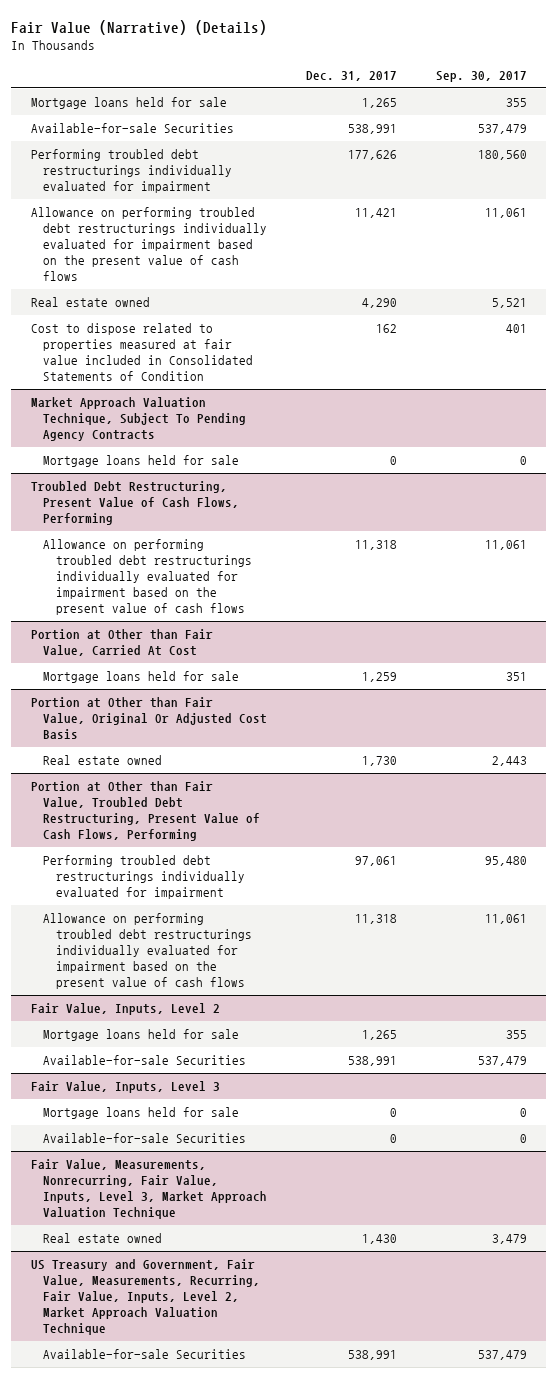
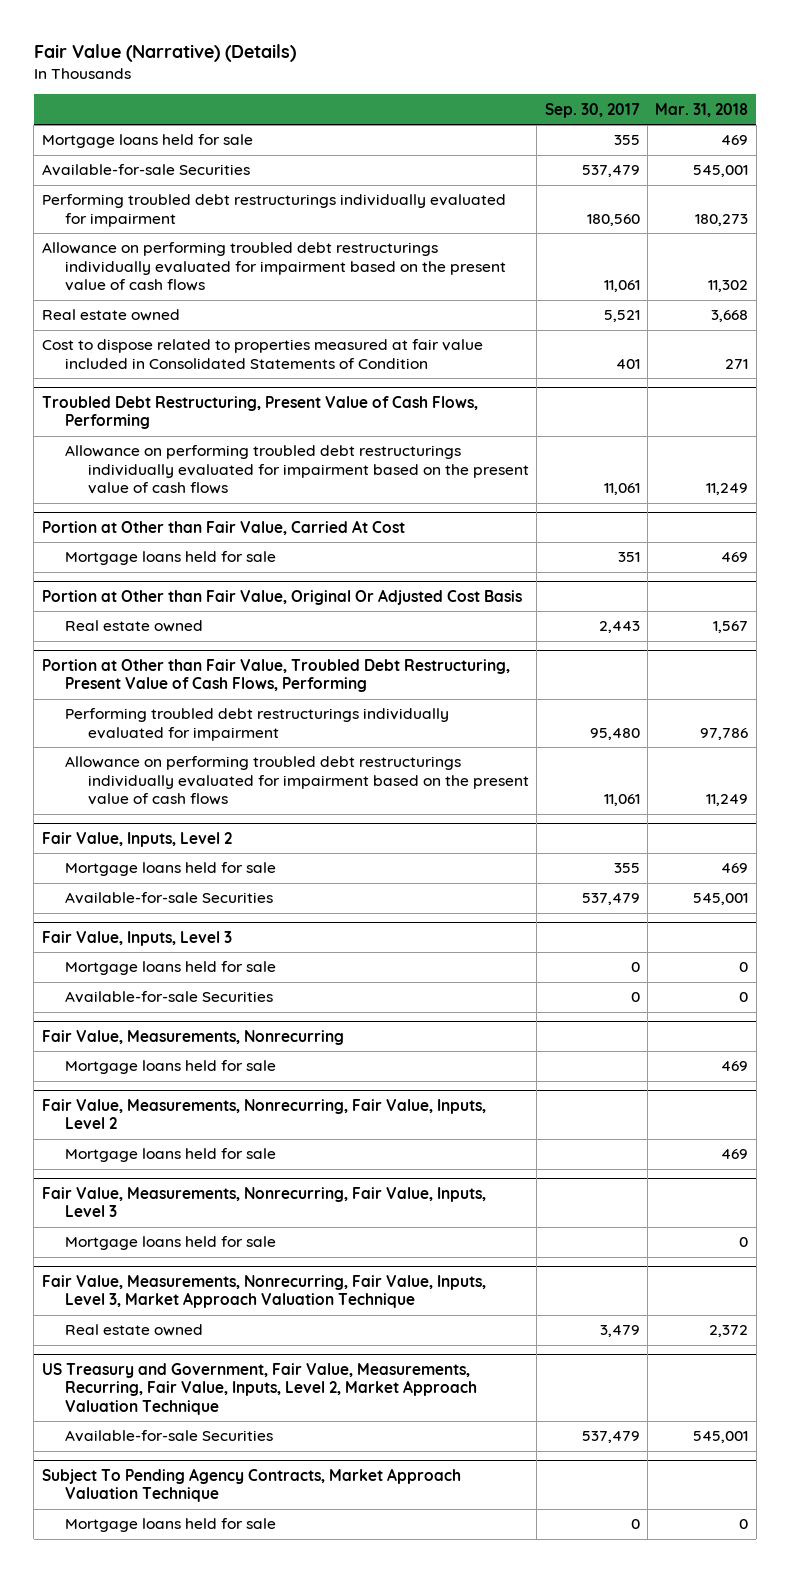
- | Dec. 31, 2017 | Sep. 30, 2017
+ | Sep. 30, 2017 | Mar. 31, 2018
- Market Approach Valuation Technique, Subject To Pending Agency Contracts
- Mortgage loans held for sale | 0 | 0
+ Fair Value, Measurements, Nonrecurring
+ Mortgage loans held for sale | | 469
+ Fair Value, Measurements, Nonrecurring, Fair Value, Inputs, Level 2
+ Mortgage loans held for sale | | 469
+ Fair Value, Measurements, Nonrecurring, Fair Value, Inputs, Level 3
+ Mortgage loans held for sale | | 0
+ Subject To Pending Agency Contracts, Market Approach Valuation Technique
+ Mortgage loans held for sale | 0 | 0

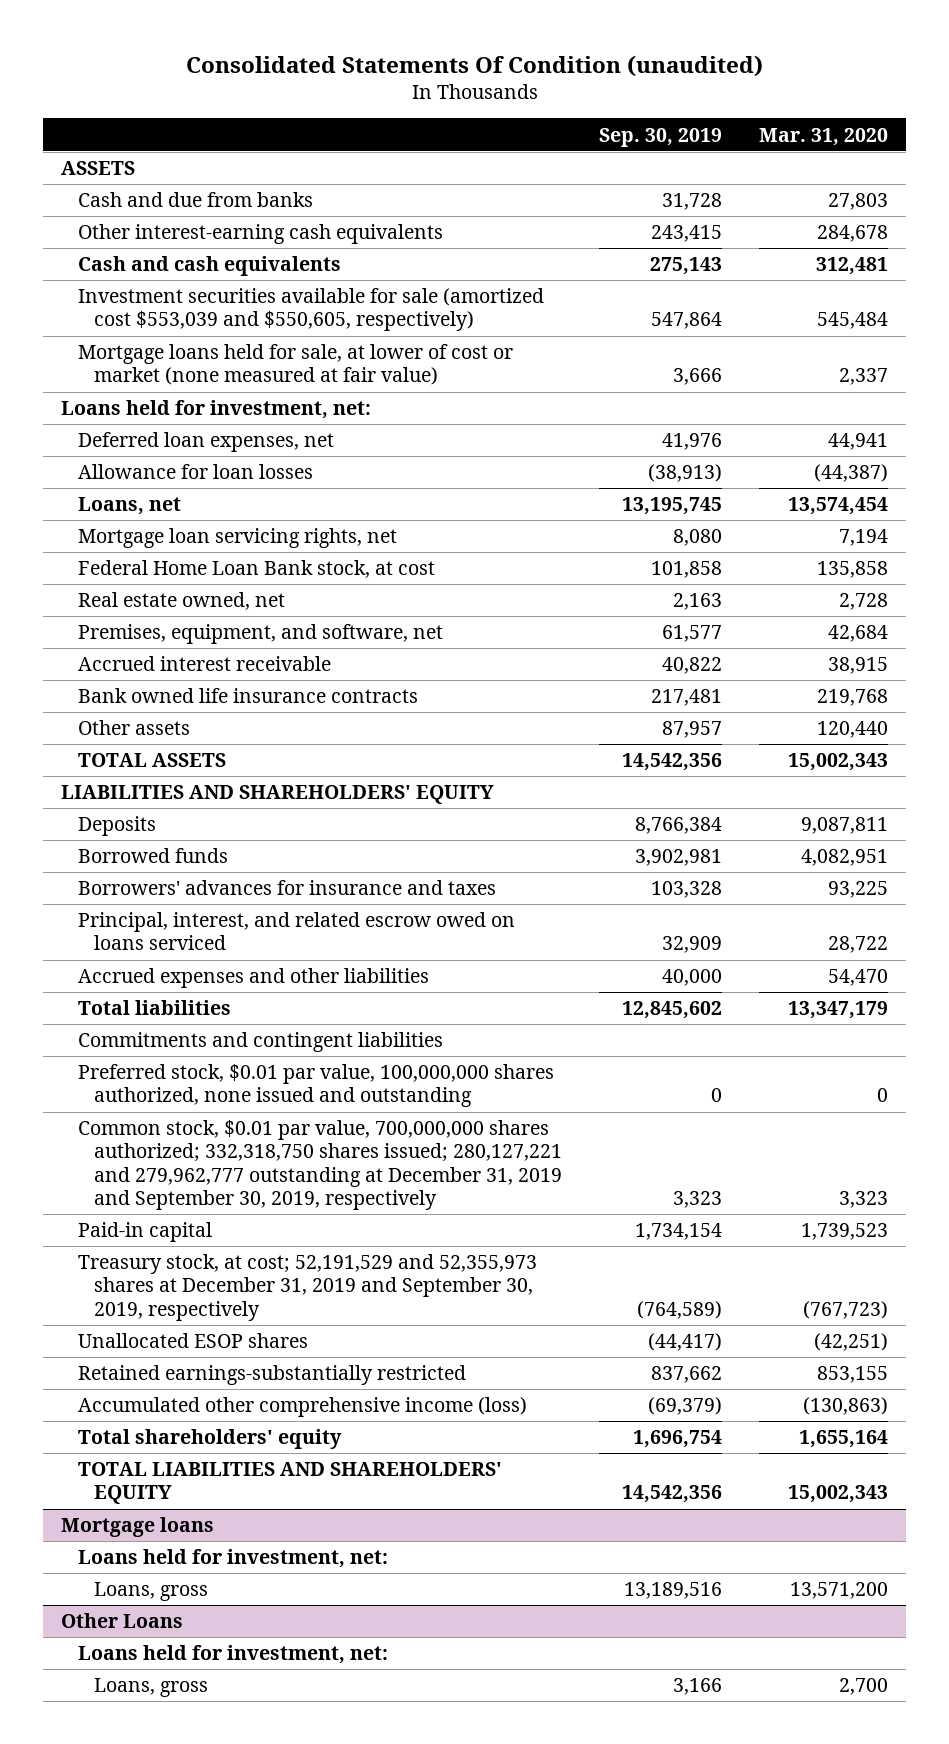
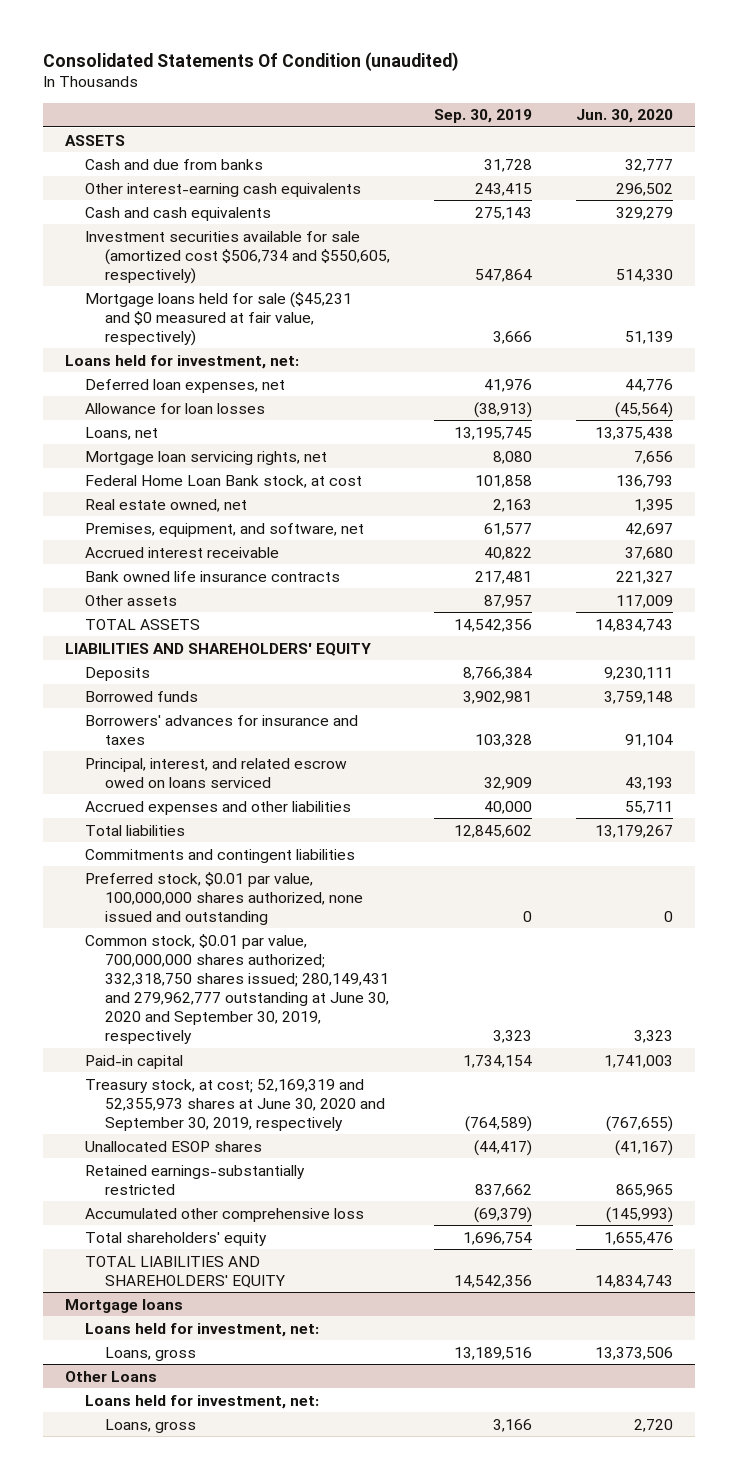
- | Sep. 30, 2019 | Mar. 31, 2020
+ | Sep. 30, 2019 | Jun. 30, 2020
- Investment securities available for sale (amortized cost $553,039 and $550,605, respectively) | 547,864 | 545,484
- Mortgage loans held for sale, at lower of cost or market (none measured at fair value) | 3,666 | 2,337
+ Investment securities available for sale (amortized cost $506,734 and $550,605, respectively) | 547,864 | 514,330
+ Mortgage loans held for sale ($45,231 and $0 measured at fair value, respectively) | 3,666 | 51,139
- Common stock, $0.01 par value, 700,000,000 shares authorized; 332,318,750 shares issued; 280,127,221 and 279,962,777 outstanding at December 31, 2019 and September 30, 2019, respectively | 3,323 | 3,323
+ Common stock, $0.01 par value, 700,000,000 shares authorized; 332,318,750 shares issued; 280,149,431 and 279,962,777 outstanding at June 30, 2020 and September 30, 2019, respectively | 3,323 | 3,323
- Treasury stock, at cost; 52,191,529 and 52,355,973 shares at December 31, 2019 and September 30, 2019, respectively | (764,589) | (767,723)
+ Treasury stock, at cost; 52,169,319 and 52,355,973 shares at June 30, 2020 and September 30, 2019, respectively | (764,589) | (767,655)
- Accumulated other comprehensive income (loss) | (69,379) | (130,863)
+ Accumulated other comprehensive loss | (69,379) | (145,993)

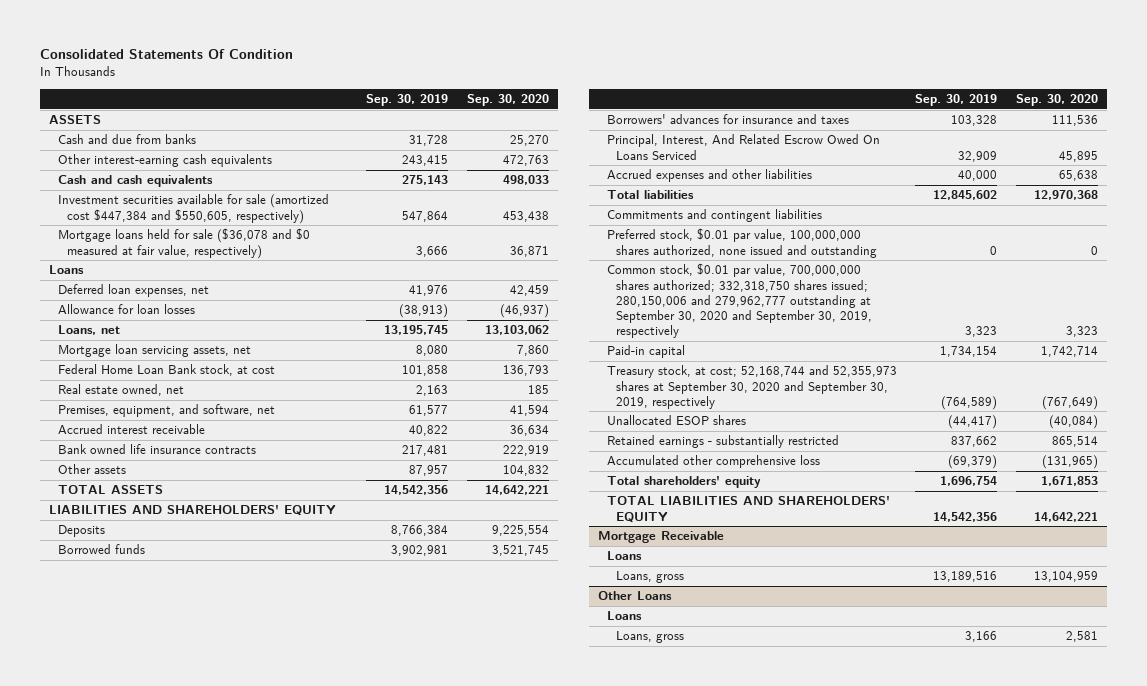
- Consolidated Statements Of Condition (unaudited)
+ Consolidated Statements Of Condition
- | Sep. 30, 2019 | Jun. 30, 2020
+ | Sep. 30, 2019 | Sep. 30, 2020
- Investment securities available for sale (amortized cost $506,734 and $550,605, respectively) | 547,864 | 514,330
- Mortgage loans held for sale ($45,231 and $0 measured at fair value, respectively) | 3,666 | 51,139
- Loans held for investment, net:
+ Investment securities available for sale (amortized cost $447,384 and $550,605, respectively) | 547,864 | 453,438
+ Mortgage loans held for sale ($36,078 and $0 measured at fair value, respectively) | 3,666 | 36,871
+ Loans
- Mortgage loan servicing rights, net | 8,080 | 7,656
+ Mortgage loan servicing assets, net | 8,080 | 7,860
- Principal, interest, and related escrow owed on loans serviced | 32,909 | 43,193
+ Principal, Interest, And Related Escrow Owed On Loans Serviced | 32,909 | 45,895
- Common stock, $0.01 par value, 700,000,000 shares authorized; 332,318,750 shares issued; 280,149,431 and 279,962,777 outstanding at June 30, 2020 and September 30, 2019, respectively | 3,323 | 3,323
+ Common stock, $0.01 par value, 700,000,000 shares authorized; 332,318,750 shares issued; 280,150,006 and 279,962,777 outstanding at September 30, 2020 and September 30, 2019, respectively | 3,323 | 3,323
- Treasury stock, at cost; 52,169,319 and 52,355,973 shares at June 30, 2020 and September 30, 2019, respectively | (764,589) | (767,655)
+ Treasury stock, at cost; 52,168,744 and 52,355,973 shares at September 30, 2020 and September 30, 2019, respectively | (764,589) | (767,649)
- Retained earnings-substantially restricted | 837,662 | 865,965
+ Retained earnings - substantially restricted | 837,662 | 865,514
- Mortgage loans
- Loans held for investment, net:
+ Mortgage Receivable
+ Loans
@ Other Loans
- Loans held for investment, net:
+ Loans

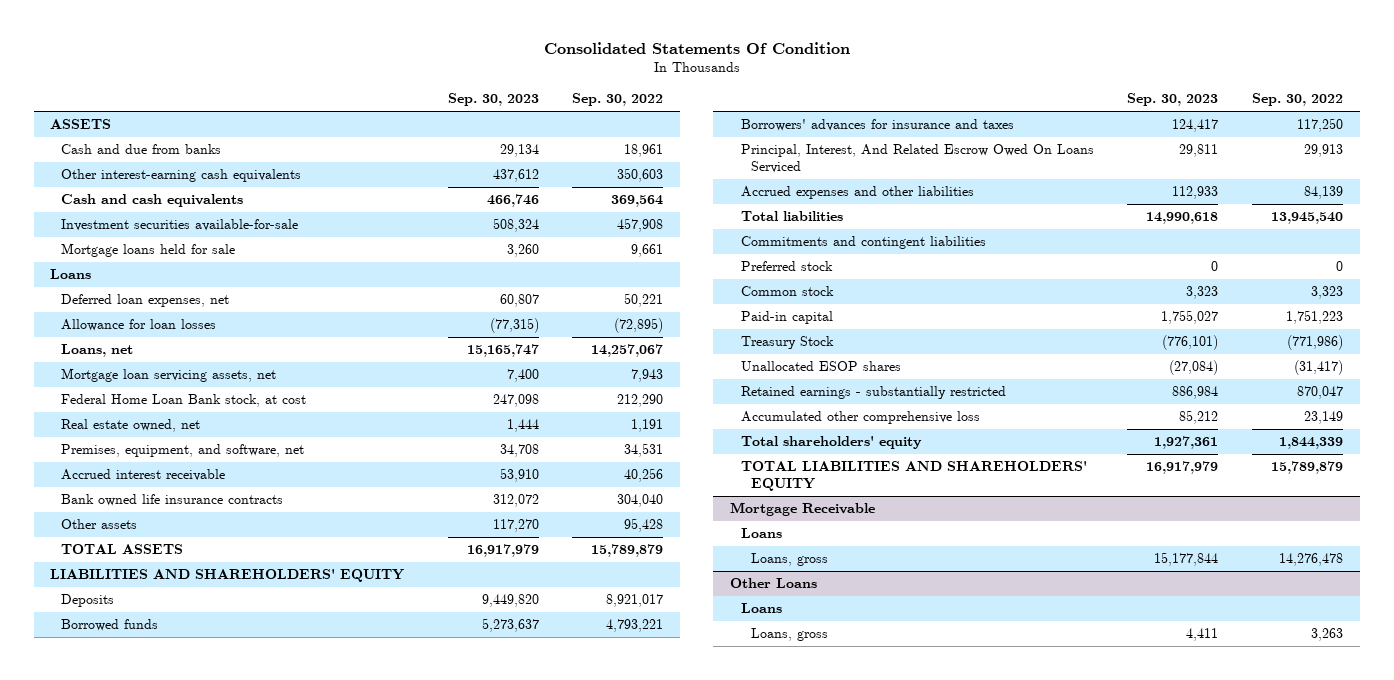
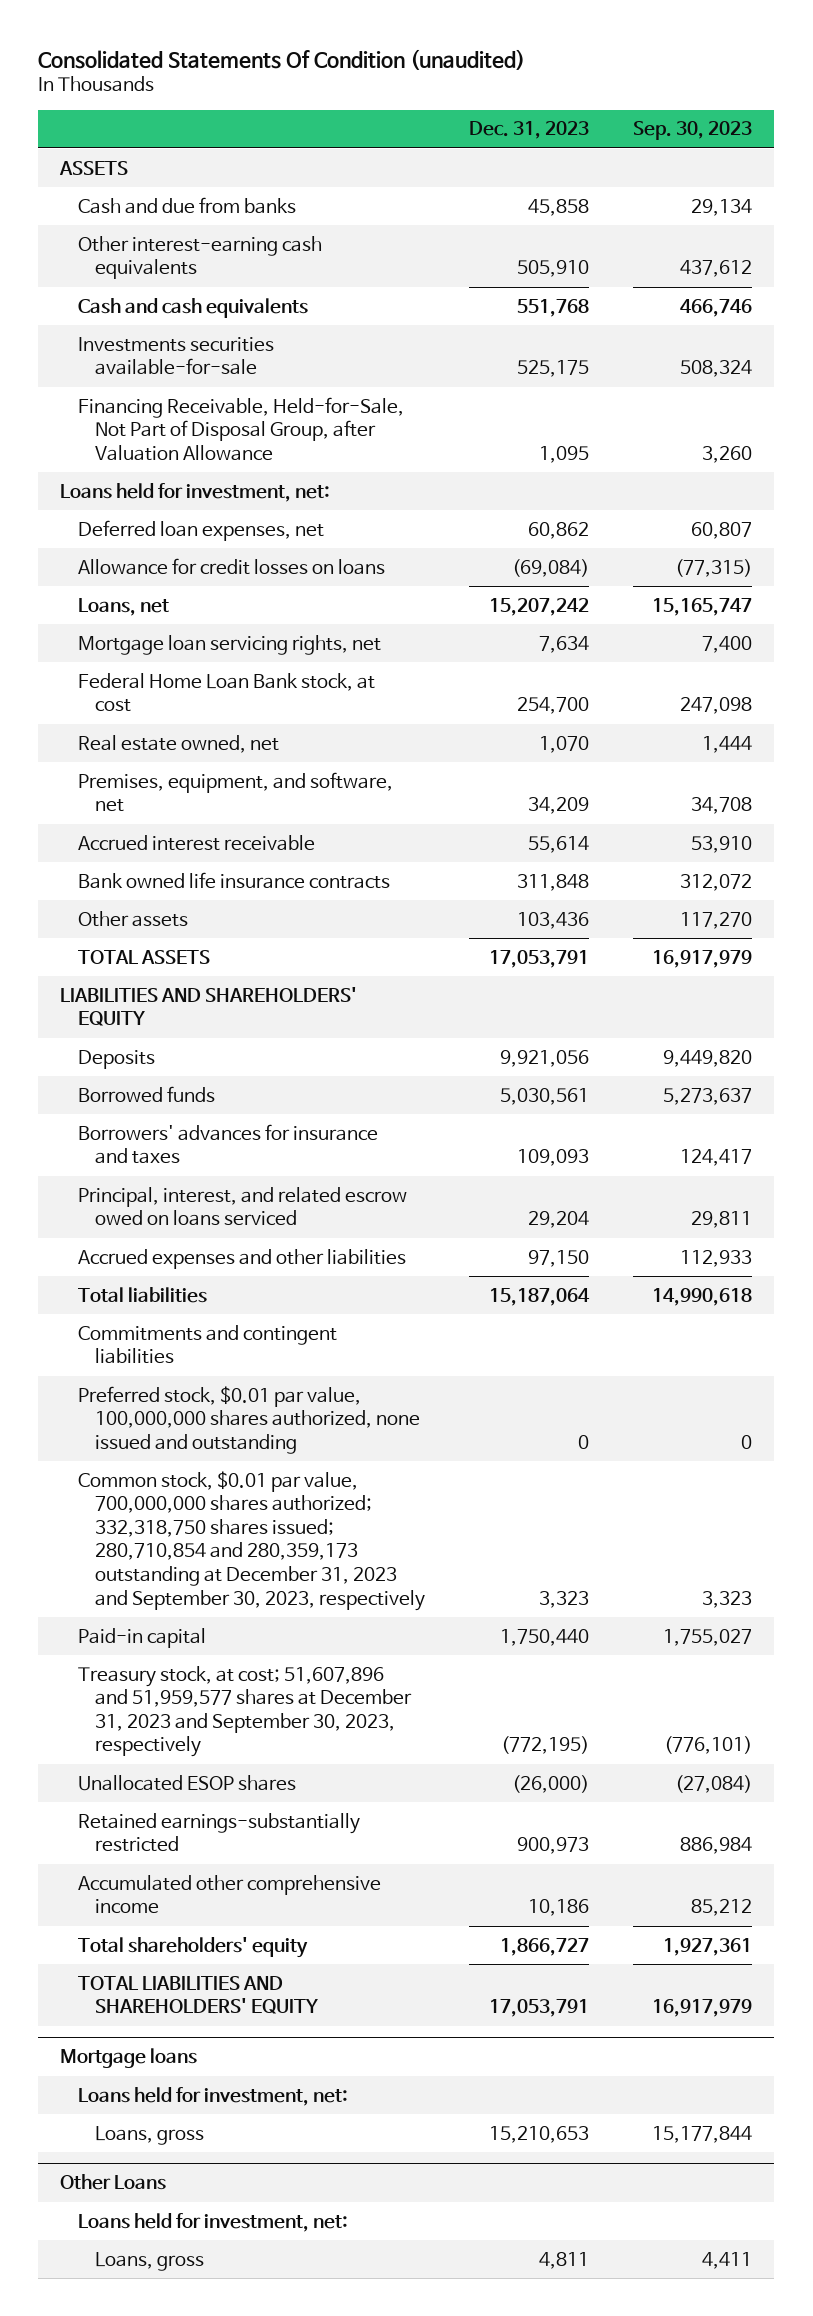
- Consolidated Statements Of Condition
+ Consolidated Statements Of Condition (unaudited)
- | Sep. 30, 2023 | Sep. 30, 2022
+ | Dec. 31, 2023 | Sep. 30, 2023
- Investment securities available-for-sale | 508,324 | 457,908
- Mortgage loans held for sale | 3,260 | 9,661
- Loans
+ Investments securities available-for-sale | 525,175 | 508,324
+ Financing Receivable, Held-for-Sale, Not Part of Disposal Group, after Valuation Allowance | 1,095 | 3,260
+ Loans held for investment, net:
- Allowance for loan losses | (77,315) | (72,895)
+ Allowance for credit losses on loans | (69,084) | (77,315)
- Mortgage loan servicing assets, net | 7,400 | 7,943
+ Mortgage loan servicing rights, net | 7,634 | 7,400
- Principal, Interest, And Related Escrow Owed On Loans Serviced | 29,811 | 29,913
+ Principal, interest, and related escrow owed on loans serviced | 29,204 | 29,811
- Preferred stock | 0 | 0
- Common stock | 3,323 | 3,323
+ Preferred stock, $0.01 par value, 100,000,000 shares authorized, none issued and outstanding | 0 | 0
+ Common stock, $0.01 par value, 700,000,000 shares authorized; 332,318,750 shares issued; 280,710,854 and 280,359,173 outstanding at December 31, 2023 and September 30, 2023, respectively | 3,323 | 3,323
- Treasury Stock | (776,101) | (771,986)
+ Treasury stock, at cost; 51,607,896 and 51,959,577 shares at December 31, 2023 and September 30, 2023, respectively | (772,195) | (776,101)
- Retained earnings - substantially restricted | 886,984 | 870,047
- Accumulated other comprehensive loss | 85,212 | 23,149
+ Retained earnings-substantially restricted | 900,973 | 886,984
+ Accumulated other comprehensive income | 10,186 | 85,212
- Mortgage Receivable
- Loans
+ Mortgage loans
+ Loans held for investment, net:
@ Other Loans
- Loans
+ Loans held for investment, net:

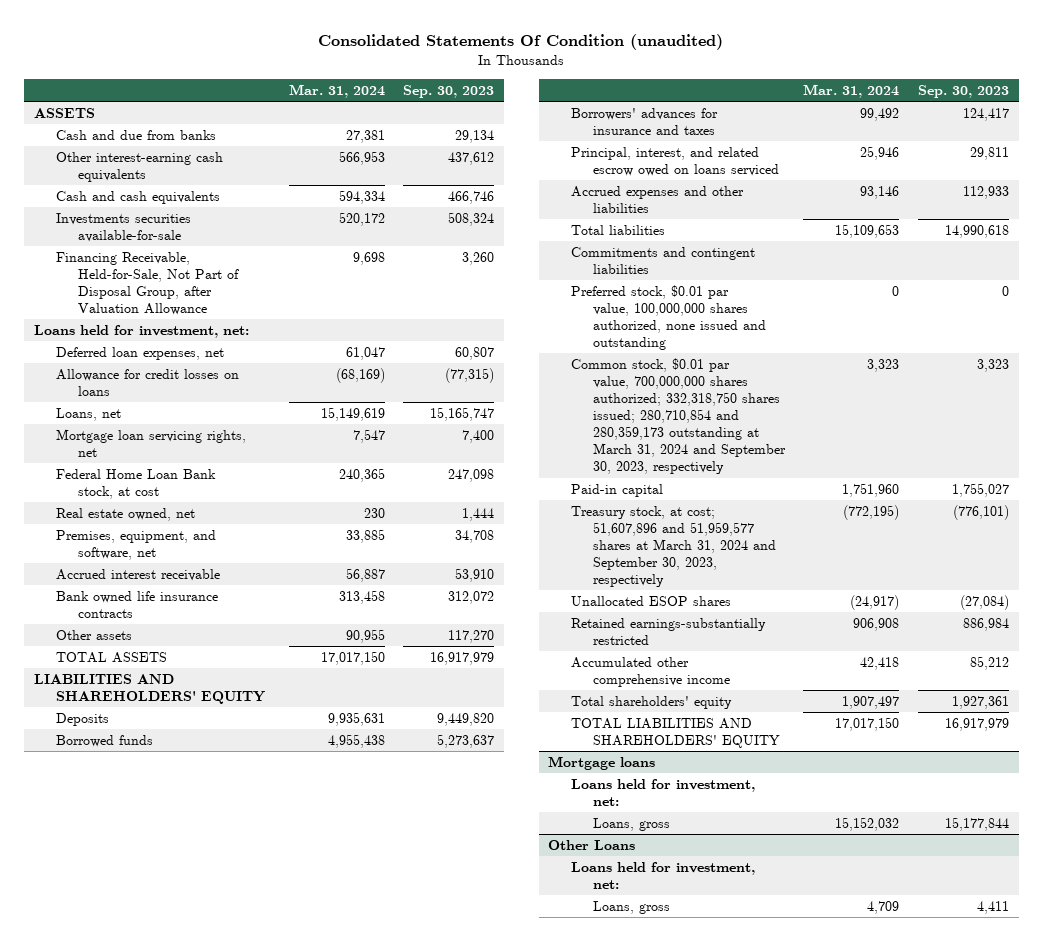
- | Dec. 31, 2023 | Sep. 30, 2023
+ | Mar. 31, 2024 | Sep. 30, 2023
- Common stock, $0.01 par value, 700,000,000 shares authorized; 332,318,750 shares issued; 280,710,854 and 280,359,173 outstanding at December 31, 2023 and September 30, 2023, respectively | 3,323 | 3,323
+ Common stock, $0.01 par value, 700,000,000 shares authorized; 332,318,750 shares issued; 280,710,854 and 280,359,173 outstanding at March 31, 2024 and September 30, 2023, respectively | 3,323 | 3,323
- Treasury stock, at cost; 51,607,896 and 51,959,577 shares at December 31, 2023 and September 30, 2023, respectively | (772,195) | (776,101)
+ Treasury stock, at cost; 51,607,896 and 51,959,577 shares at March 31, 2024 and September 30, 2023, respectively | (772,195) | (776,101)

